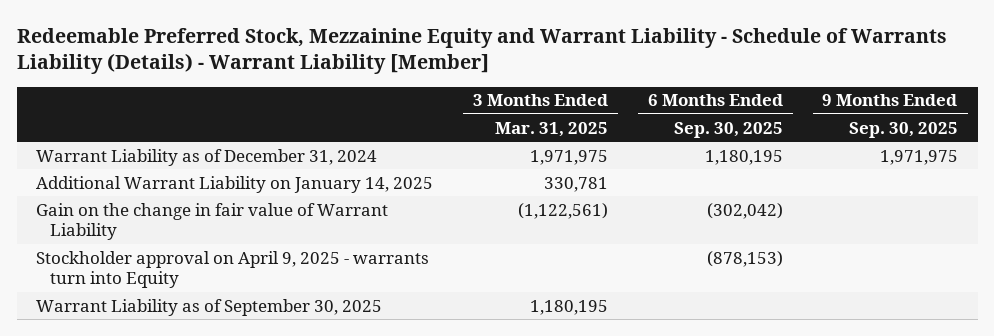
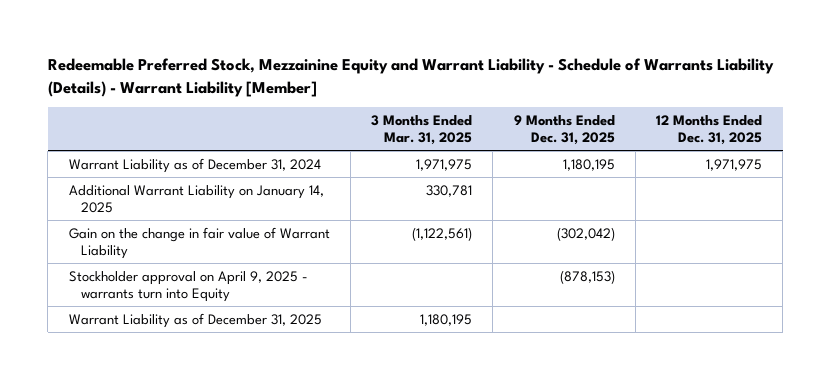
- | 3 Months Ended Mar. 31, 2025 | 6 Months Ended Sep. 30, 2025 | 9 Months Ended Sep. 30, 2025
+ | 3 Months Ended Mar. 31, 2025 | 9 Months Ended Dec. 31, 2025 | 12 Months Ended Dec. 31, 2025
- Warrant Liability as of September 30, 2025 | 1,180,195 | |
+ Warrant Liability as of December 31, 2025 | 1,180,195 | |

